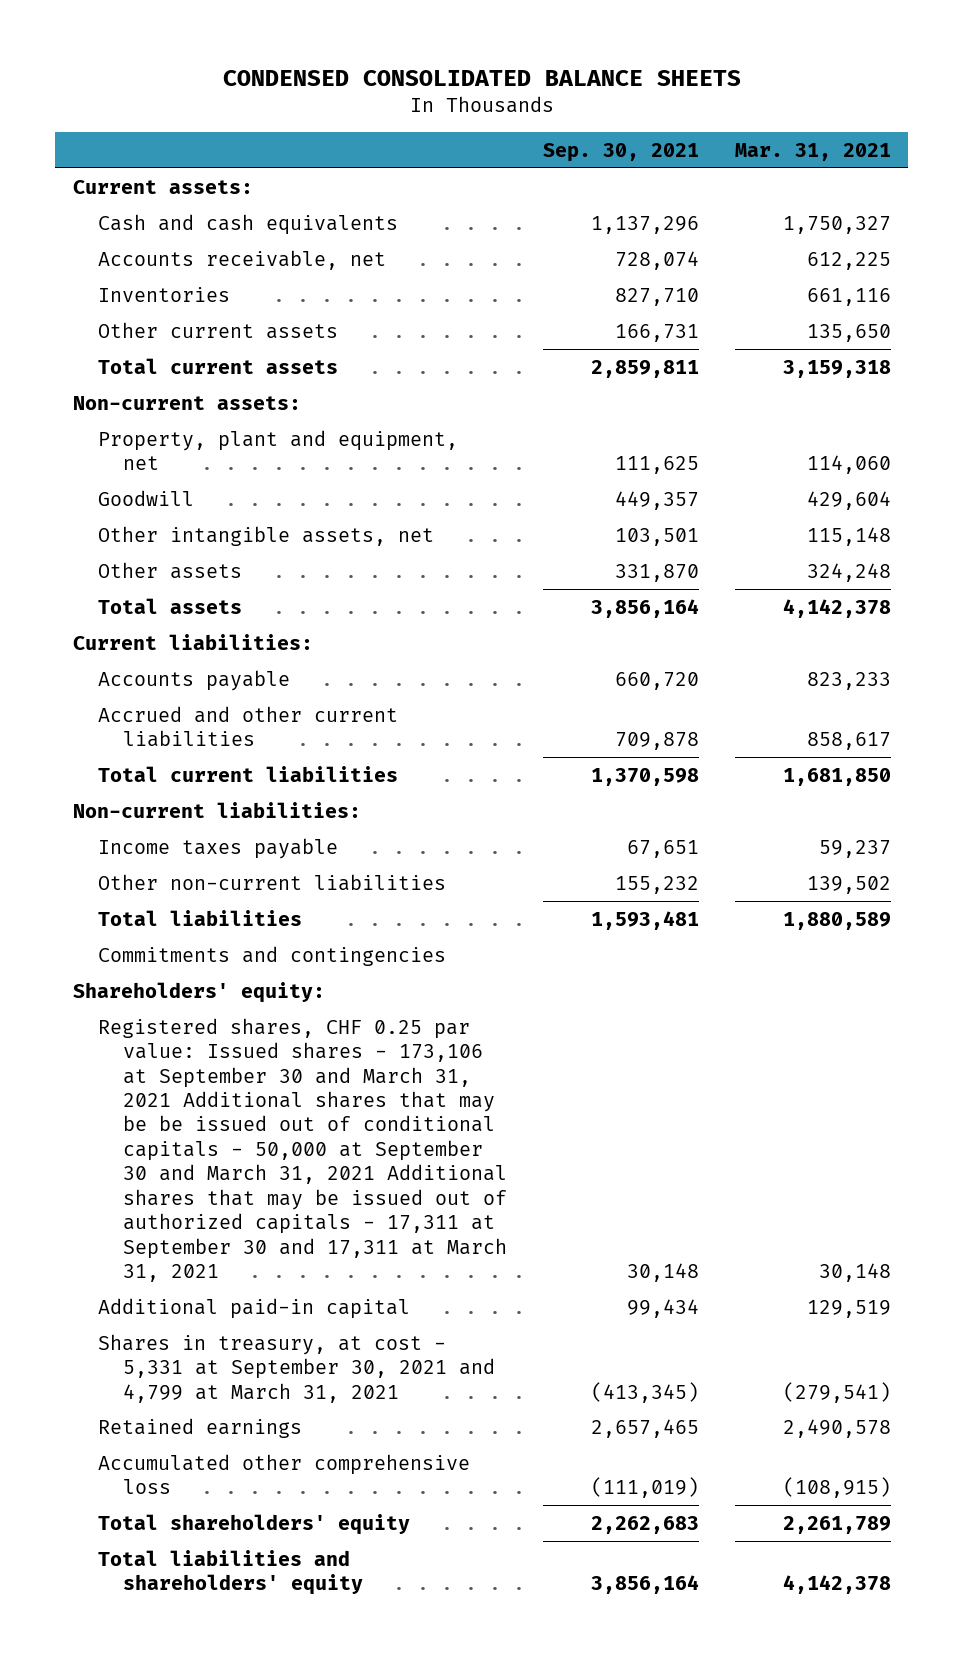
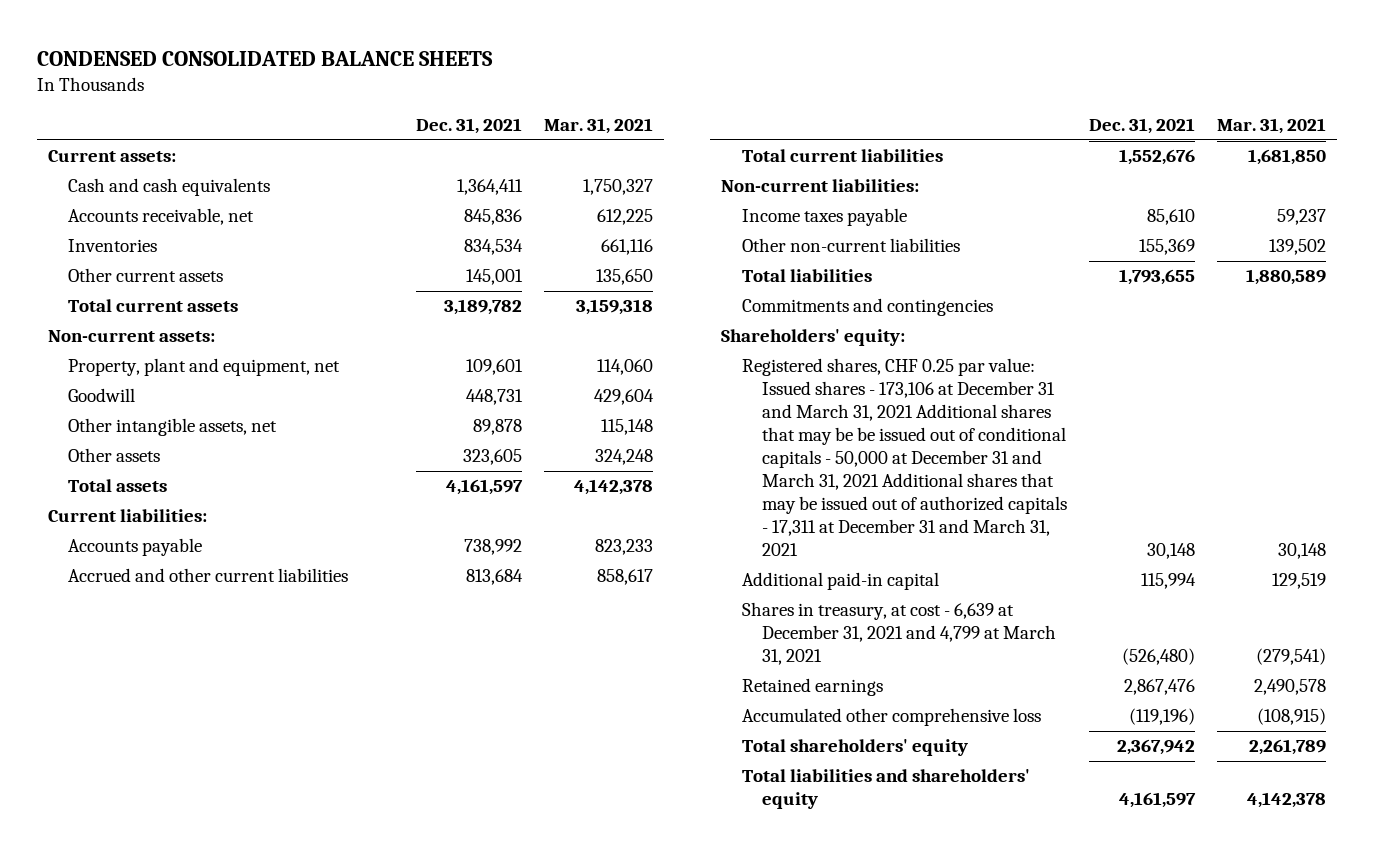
- | Sep. 30, 2021 | Mar. 31, 2021
+ | Dec. 31, 2021 | Mar. 31, 2021
- Registered shares, CHF 0.25 par value: Issued shares - 173,106 at September 30 and March 31, 2021 Additional shares that may be be issued out of conditional capitals - 50,000 at September 30 and March 31, 2021 Additional shares that may be issued out of authorized capitals - 17,311 at September 30 and 17,311 at March 31, 2021 | 30,148 | 30,148
+ Registered shares, CHF 0.25 par value: Issued shares - 173,106 at December 31 and March 31, 2021 Additional shares that may be be issued out of conditional capitals - 50,000 at December 31 and March 31, 2021 Additional shares that may be issued out of authorized capitals - 17,311 at December 31 and March 31, 2021 | 30,148 | 30,148
- Shares in treasury, at cost - 5,331 at September 30, 2021 and 4,799 at March 31, 2021 | (413,345) | (279,541)
+ Shares in treasury, at cost - 6,639 at December 31, 2021 and 4,799 at March 31, 2021 | (526,480) | (279,541)

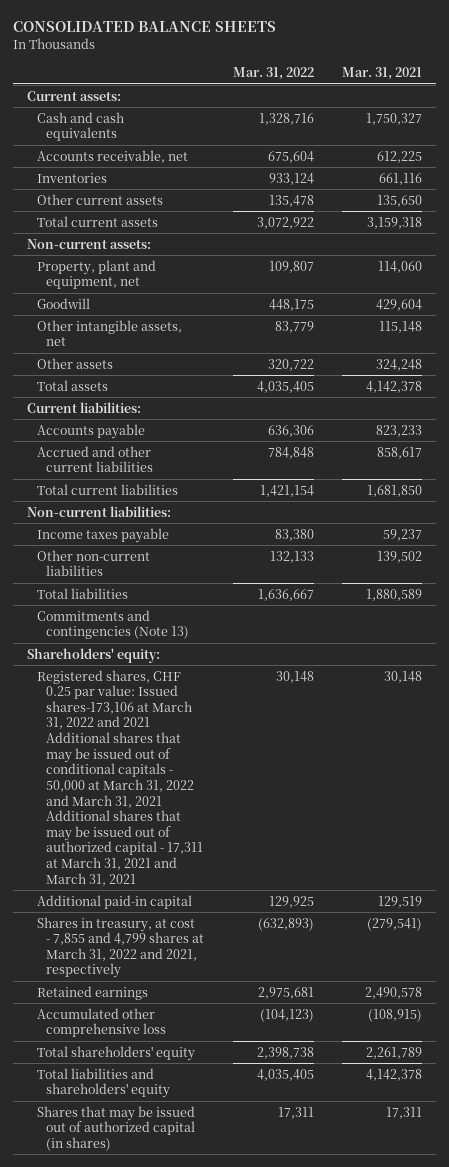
- CONDENSED CONSOLIDATED BALANCE SHEETS
+ CONSOLIDATED BALANCE SHEETS
- | Dec. 31, 2021 | Mar. 31, 2021
+ | Mar. 31, 2022 | Mar. 31, 2021
- Commitments and contingencies
+ Commitments and contingencies (Note 13)
- Registered shares, CHF 0.25 par value: Issued shares - 173,106 at December 31 and March 31, 2021 Additional shares that may be be issued out of conditional capitals - 50,000 at December 31 and March 31, 2021 Additional shares that may be issued out of authorized capitals - 17,311 at December 31 and March 31, 2021 | 30,148 | 30,148
+ Registered shares, CHF 0.25 par value: Issued shares-173,106 at March 31, 2022 and 2021 Additional shares that may be issued out of conditional capitals - 50,000 at March 31, 2022 and March 31, 2021 Additional shares that may be issued out of authorized capital - 17,311 at March 31, 2021 and March 31, 2021 | 30,148 | 30,148
- Shares in treasury, at cost - 6,639 at December 31, 2021 and 4,799 at March 31, 2021 | (526,480) | (279,541)
+ Shares in treasury, at cost - 7,855 and 4,799 shares at March 31, 2022 and 2021, respectively | (632,893) | (279,541)
+ Shares that may be issued out of authorized capital (in shares) | 17,311 | 17,311

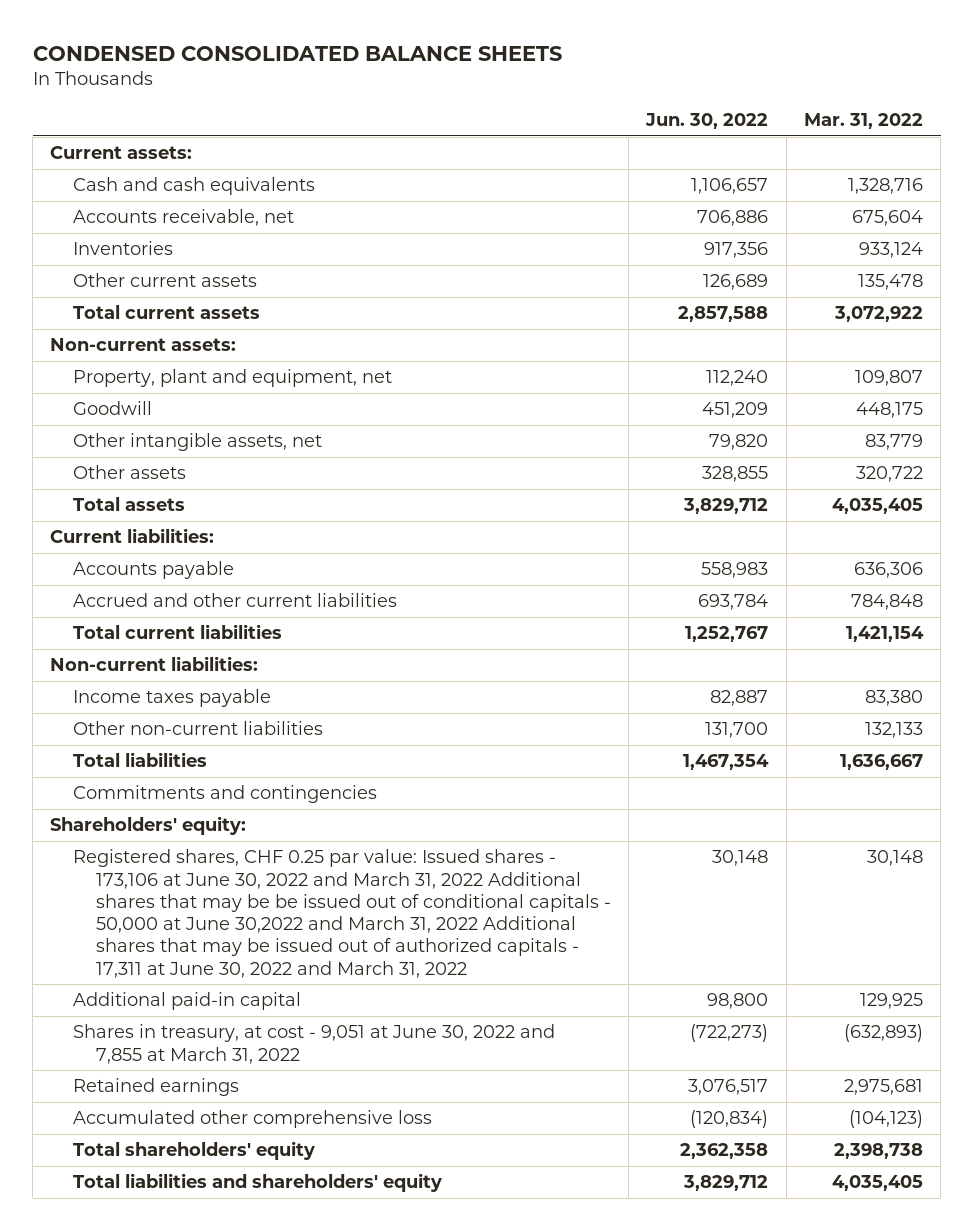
- CONSOLIDATED BALANCE SHEETS
+ CONDENSED CONSOLIDATED BALANCE SHEETS
- | Mar. 31, 2022 | Mar. 31, 2021
+ | Jun. 30, 2022 | Mar. 31, 2022
- Commitments and contingencies (Note 13)
+ Commitments and contingencies
- Registered shares, CHF 0.25 par value: Issued shares-173,106 at March 31, 2022 and 2021 Additional shares that may be issued out of conditional capitals - 50,000 at March 31, 2022 and March 31, 2021 Additional shares that may be issued out of authorized capital - 17,311 at March 31, 2021 and March 31, 2021 | 30,148 | 30,148
+ Registered shares, CHF 0.25 par value: Issued shares - 173,106 at June 30, 2022 and March 31, 2022 Additional shares that may be be issued out of conditional capitals - 50,000 at June 30,2022 and March 31, 2022 Additional shares that may be issued out of authorized capitals - 17,311 at June 30, 2022 and March 31, 2022 | 30,148 | 30,148
- Shares in treasury, at cost - 7,855 and 4,799 shares at March 31, 2022 and 2021, respectively | (632,893) | (279,541)
+ Shares in treasury, at cost - 9,051 at June 30, 2022 and 7,855 at March 31, 2022 | (722,273) | (632,893)
- Shares that may be issued out of authorized capital (in shares) | 17,311 | 17,311

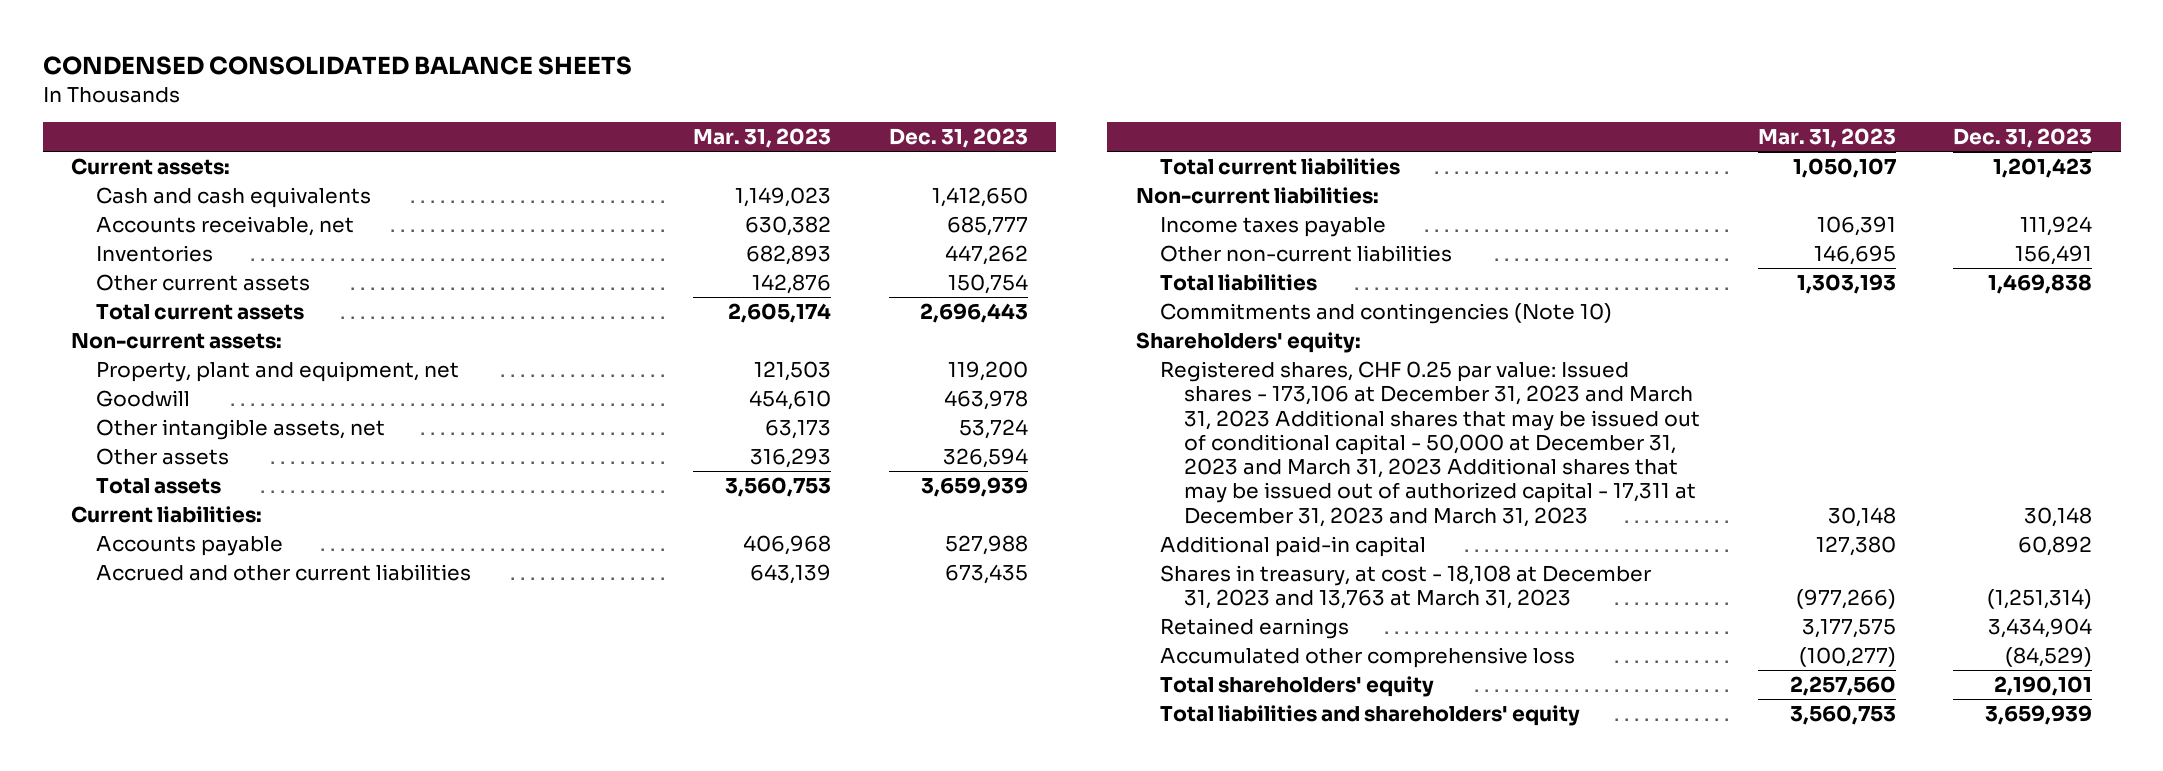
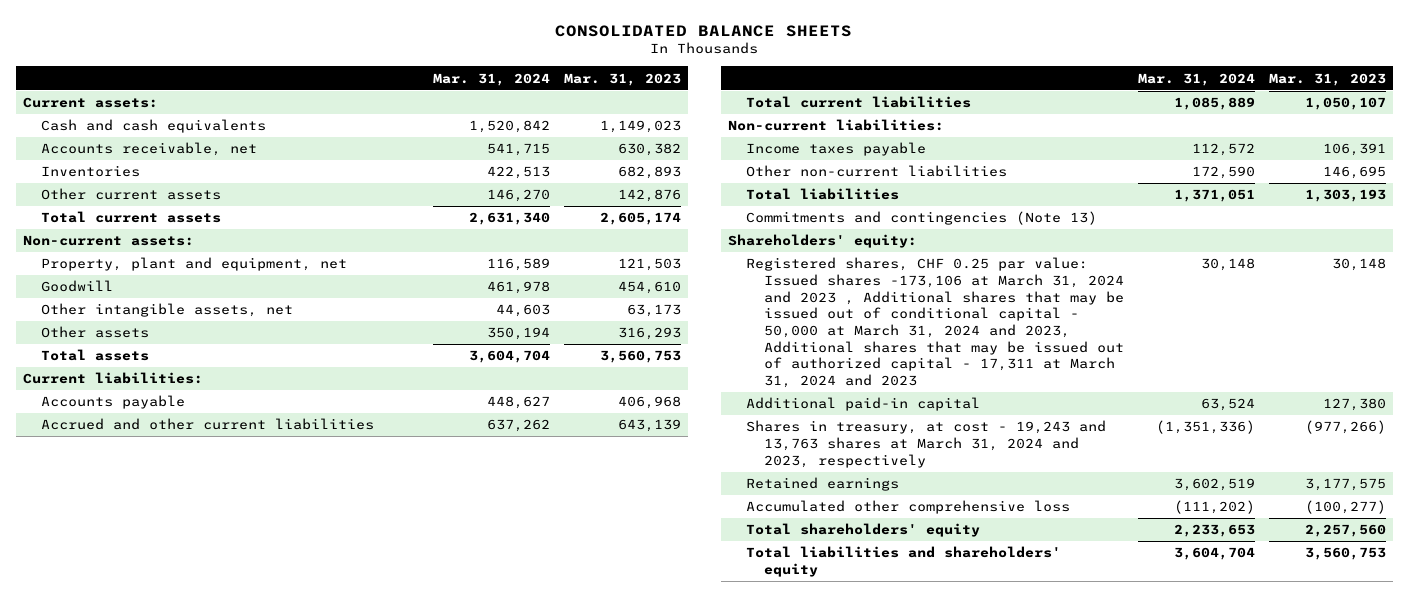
- CONDENSED CONSOLIDATED BALANCE SHEETS
+ CONSOLIDATED BALANCE SHEETS
- | Mar. 31, 2023 | Dec. 31, 2023
+ | Mar. 31, 2024 | Mar. 31, 2023
- Commitments and contingencies (Note 10)
+ Commitments and contingencies (Note 13)
- Registered shares, CHF 0.25 par value: Issued shares - 173,106 at December 31, 2023 and March 31, 2023 Additional shares that may be issued out of conditional capital - 50,000 at December 31, 2023 and March 31, 2023 Additional shares that may be issued out of authorized capital - 17,311 at December 31, 2023 and March 31, 2023 | 30,148 | 30,148
+ Registered shares, CHF 0.25 par value: Issued shares -173,106 at March 31, 2024 and 2023 , Additional shares that may be issued out of conditional capital - 50,000 at March 31, 2024 and 2023, Additional shares that may be issued out of authorized capital - 17,311 at March 31, 2024 and 2023 | 30,148 | 30,148
- Shares in treasury, at cost - 18,108 at December 31, 2023 and 13,763 at March 31, 2023 | (977,266) | (1,251,314)
+ Shares in treasury, at cost - 19,243 and 13,763 shares at March 31, 2024 and 2023, respectively | (1,351,336) | (977,266)

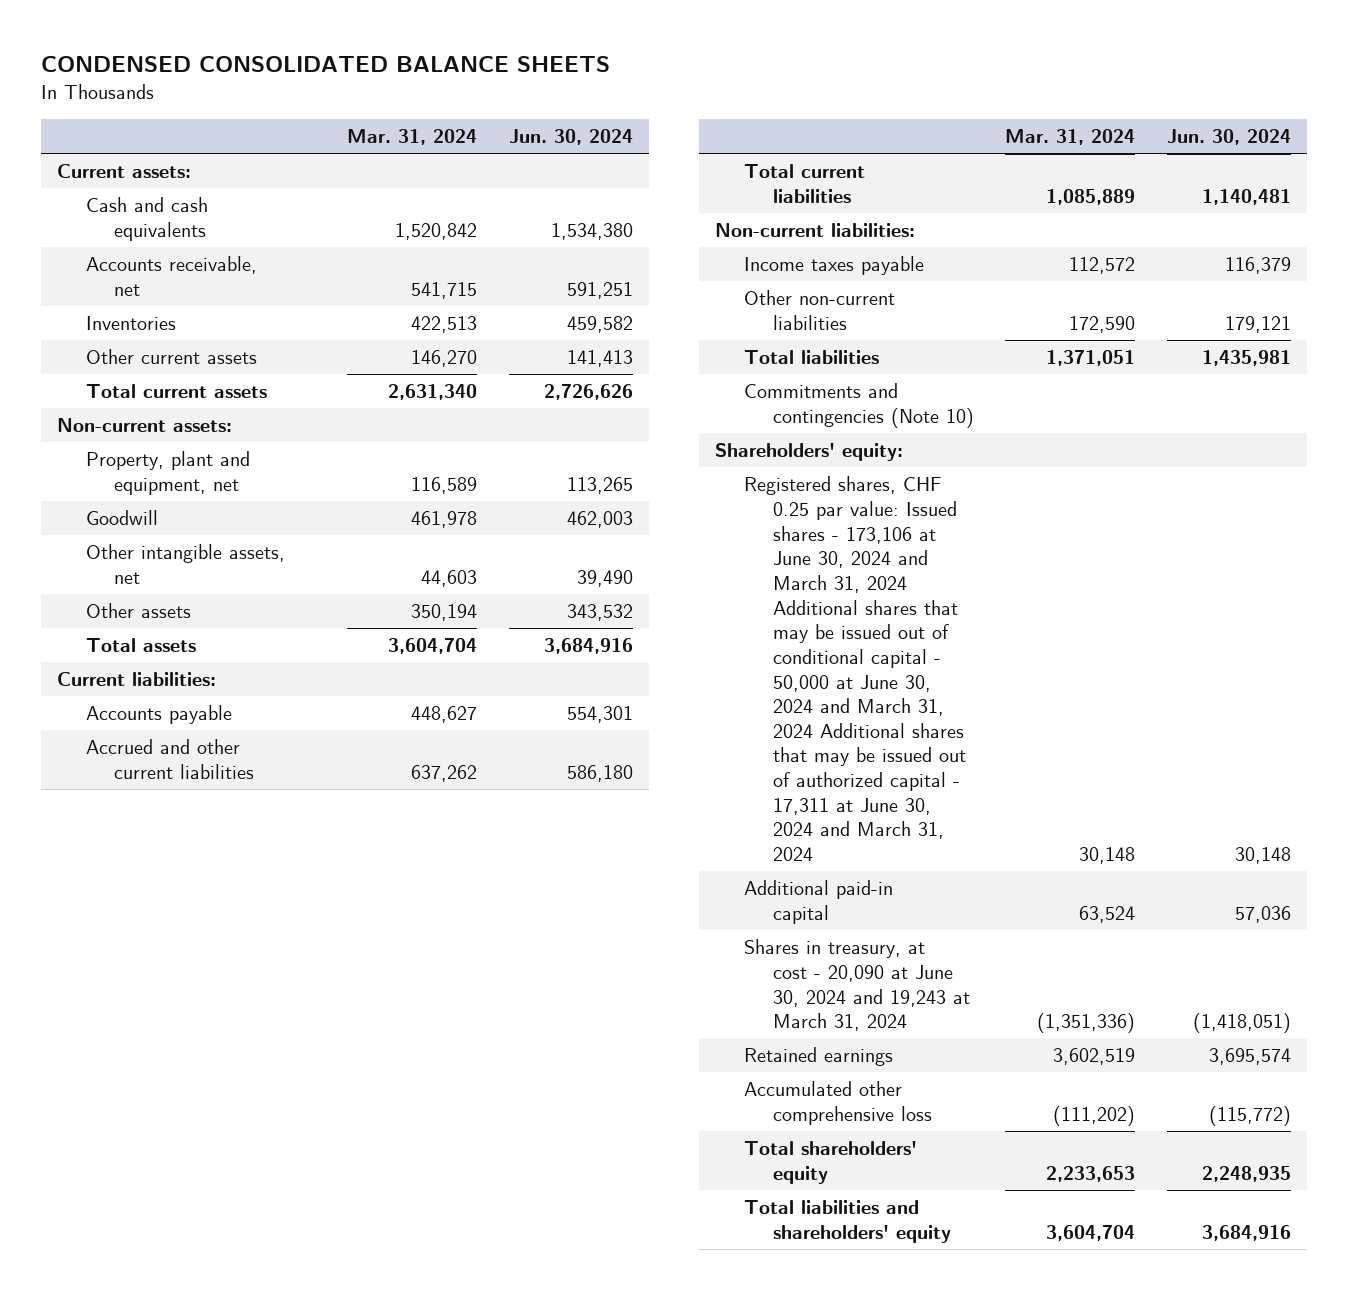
- CONSOLIDATED BALANCE SHEETS
+ CONDENSED CONSOLIDATED BALANCE SHEETS
- | Mar. 31, 2024 | Mar. 31, 2023
+ | Mar. 31, 2024 | Jun. 30, 2024
- Commitments and contingencies (Note 13)
+ Commitments and contingencies (Note 10)
- Registered shares, CHF 0.25 par value: Issued shares -173,106 at March 31, 2024 and 2023 , Additional shares that may be issued out of conditional capital - 50,000 at March 31, 2024 and 2023, Additional shares that may be issued out of authorized capital - 17,311 at March 31, 2024 and 2023 | 30,148 | 30,148
+ Registered shares, CHF 0.25 par value: Issued shares - 173,106 at June 30, 2024 and March 31, 2024 Additional shares that may be issued out of conditional capital - 50,000 at June 30, 2024 and March 31, 2024 Additional shares that may be issued out of authorized capital - 17,311 at June 30, 2024 and March 31, 2024 | 30,148 | 30,148
- Shares in treasury, at cost - 19,243 and 13,763 shares at March 31, 2024 and 2023, respectively | (1,351,336) | (977,266)
+ Shares in treasury, at cost - 20,090 at June 30, 2024 and 19,243 at March 31, 2024 | (1,351,336) | (1,418,051)

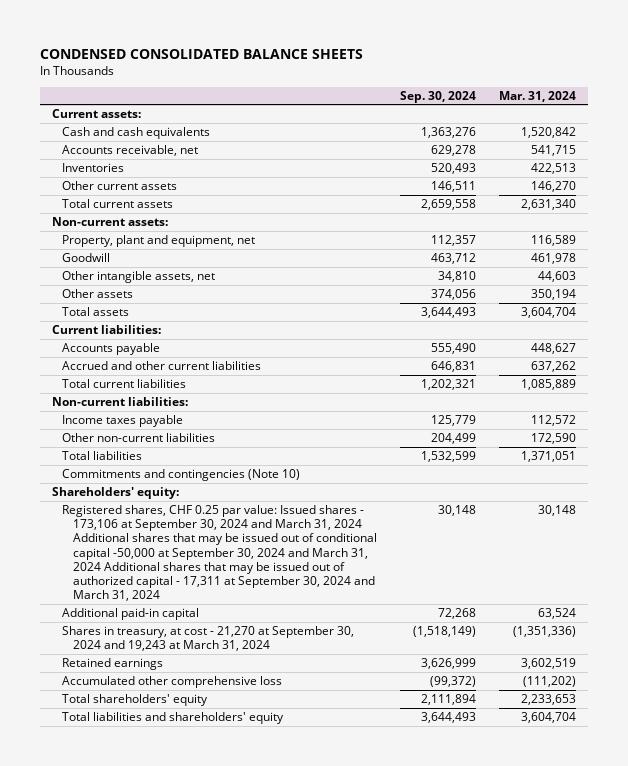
- | Mar. 31, 2024 | Jun. 30, 2024
+ | Sep. 30, 2024 | Mar. 31, 2024
- Registered shares, CHF 0.25 par value: Issued shares - 173,106 at June 30, 2024 and March 31, 2024 Additional shares that may be issued out of conditional capital - 50,000 at June 30, 2024 and March 31, 2024 Additional shares that may be issued out of authorized capital - 17,311 at June 30, 2024 and March 31, 2024 | 30,148 | 30,148
+ Registered shares, CHF 0.25 par value: Issued shares - 173,106 at September 30, 2024 and March 31, 2024 Additional shares that may be issued out of conditional capital -50,000 at September 30, 2024 and March 31, 2024 Additional shares that may be issued out of authorized capital - 17,311 at September 30, 2024 and March 31, 2024 | 30,148 | 30,148
- Shares in treasury, at cost - 20,090 at June 30, 2024 and 19,243 at March 31, 2024 | (1,351,336) | (1,418,051)
+ Shares in treasury, at cost - 21,270 at September 30, 2024 and 19,243 at March 31, 2024 | (1,518,149) | (1,351,336)

